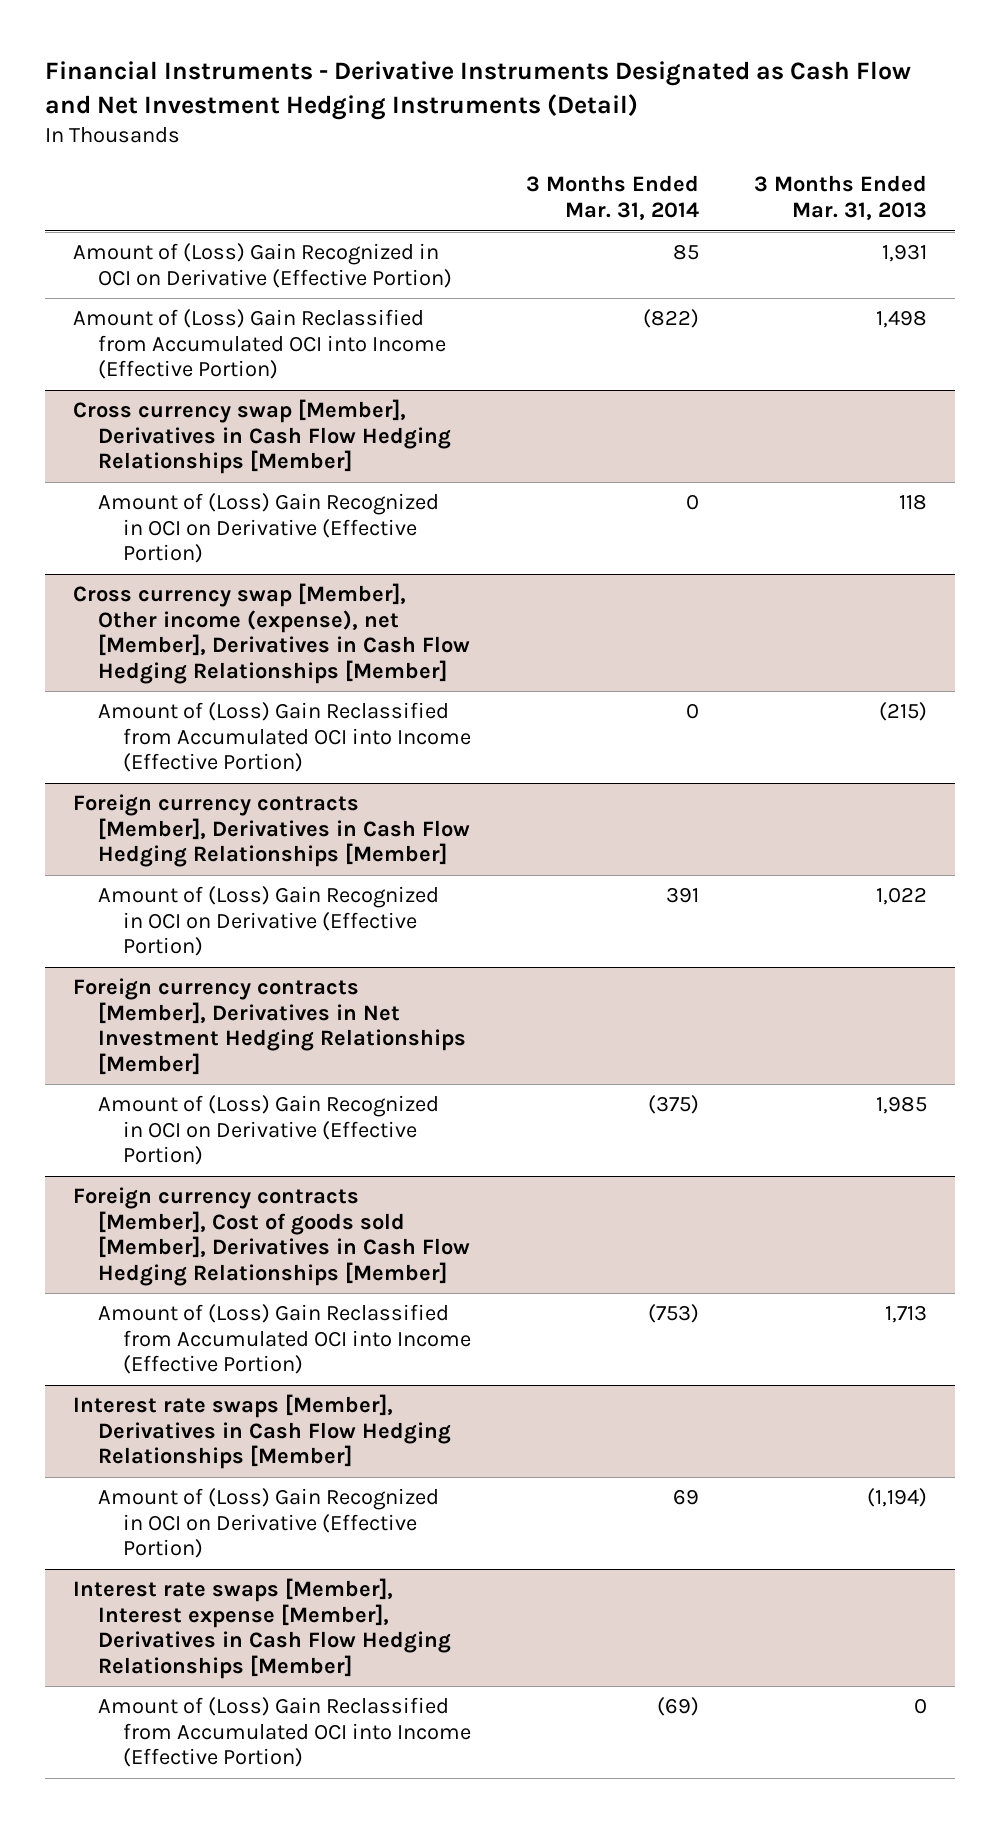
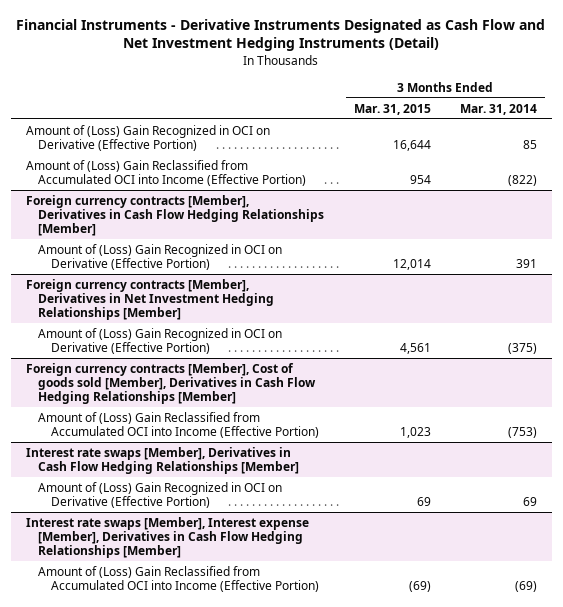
- | 3 Months Ended Mar. 31, 2014 | 3 Months Ended Mar. 31, 2013
+ | 3 Months Ended Mar. 31, 2015 | 3 Months Ended Mar. 31, 2014
- Cross currency swap [Member], Derivatives in Cash Flow Hedging Relationships [Member]
- Amount of (Loss) Gain Recognized in OCI on Derivative (Effective Portion) | 0 | 118
- Cross currency swap [Member], Other income (expense), net [Member], Derivatives in Cash Flow Hedging Relationships [Member]
- Amount of (Loss) Gain Reclassified from Accumulated OCI into Income (Effective Portion) | 0 | (215)

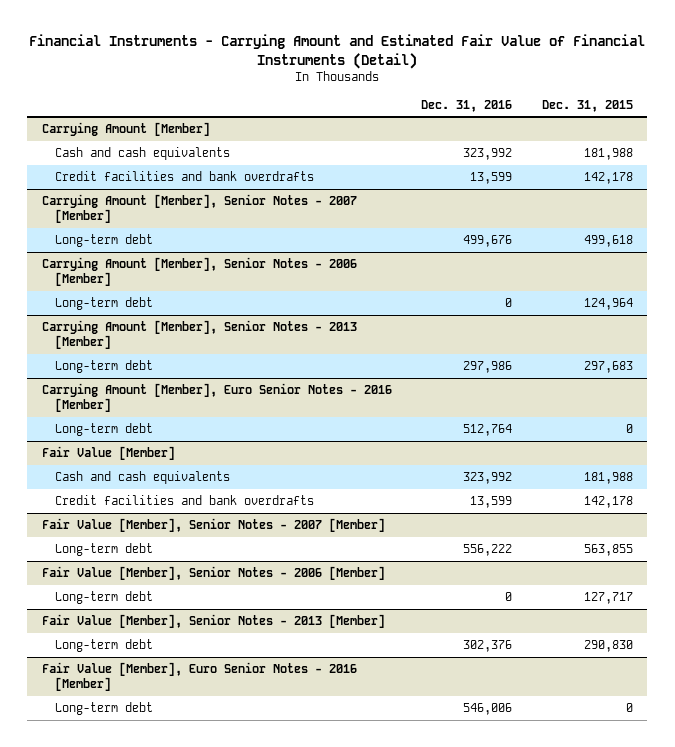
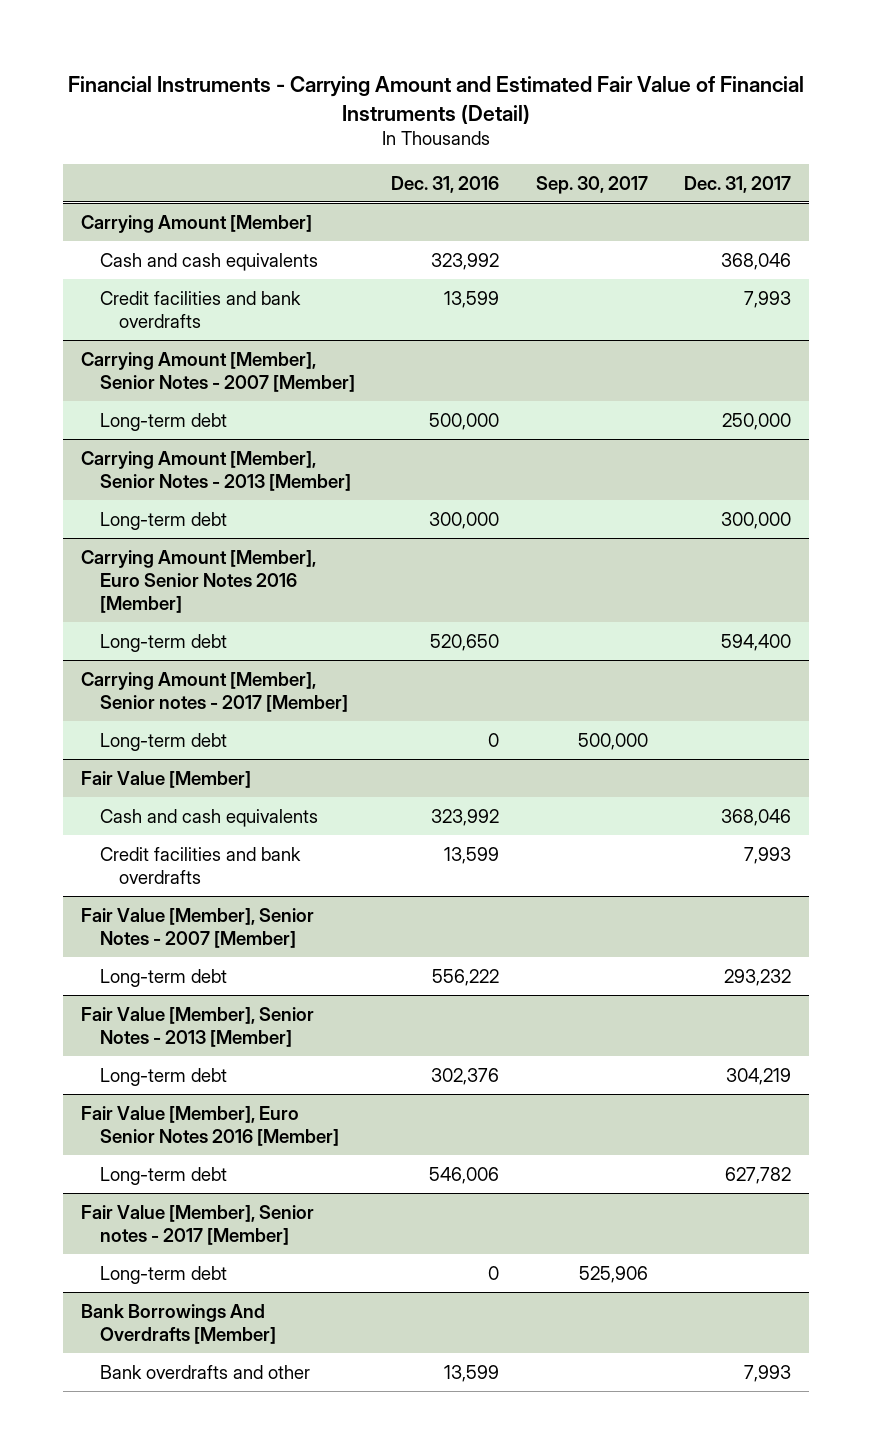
- | Dec. 31, 2016 | Dec. 31, 2015
+ | Dec. 31, 2016 | Sep. 30, 2017 | Dec. 31, 2017
@ Carrying Amount [Member], Senior Notes - 2007 [Member]
- Long-term debt | 499,676 | 499,618
- Carrying Amount [Member], Senior Notes - 2006 [Member]
- Long-term debt | 0 | 124,964
@ Carrying Amount [Member], Senior Notes - 2007 [Member]
+ Long-term debt | 500,000 | | 250,000
@ Carrying Amount [Member], Senior Notes - 2013 [Member]
- Long-term debt | 297,986 | 297,683
- Carrying Amount [Member], Euro Senior Notes - 2016 [Member]
- Long-term debt | 512,764 | 0
@ Carrying Amount [Member], Senior Notes - 2013 [Member]
+ Long-term debt | 300,000 | | 300,000
+ Carrying Amount [Member], Euro Senior Notes 2016 [Member]
+ Long-term debt | 520,650 | | 594,400
+ Carrying Amount [Member], Senior notes - 2017 [Member]
+ Long-term debt | 0 | 500,000 |
- Fair Value [Member], Senior Notes - 2006 [Member]
- Long-term debt | 0 | 127,717
- Fair Value [Member], Euro Senior Notes - 2016 [Member]
+ Fair Value [Member], Euro Senior Notes 2016 [Member]
+ Fair Value [Member], Senior notes - 2017 [Member]
+ Long-term debt | 0 | 525,906 |
+ Bank Borrowings And Overdrafts [Member]
+ Bank overdrafts and other | 13,599 | | 7,993

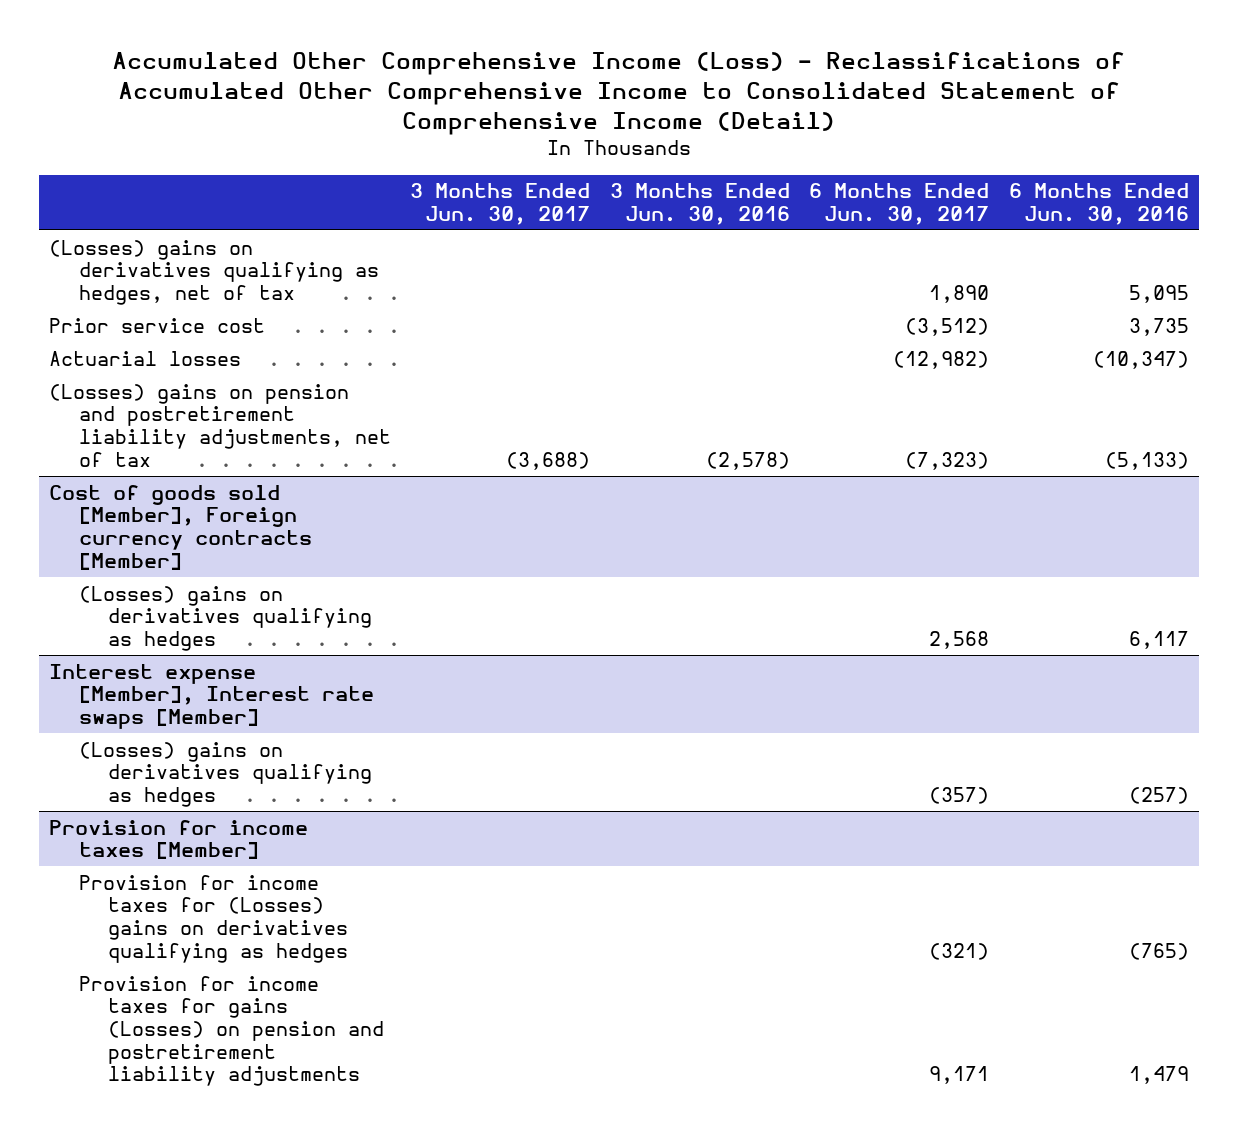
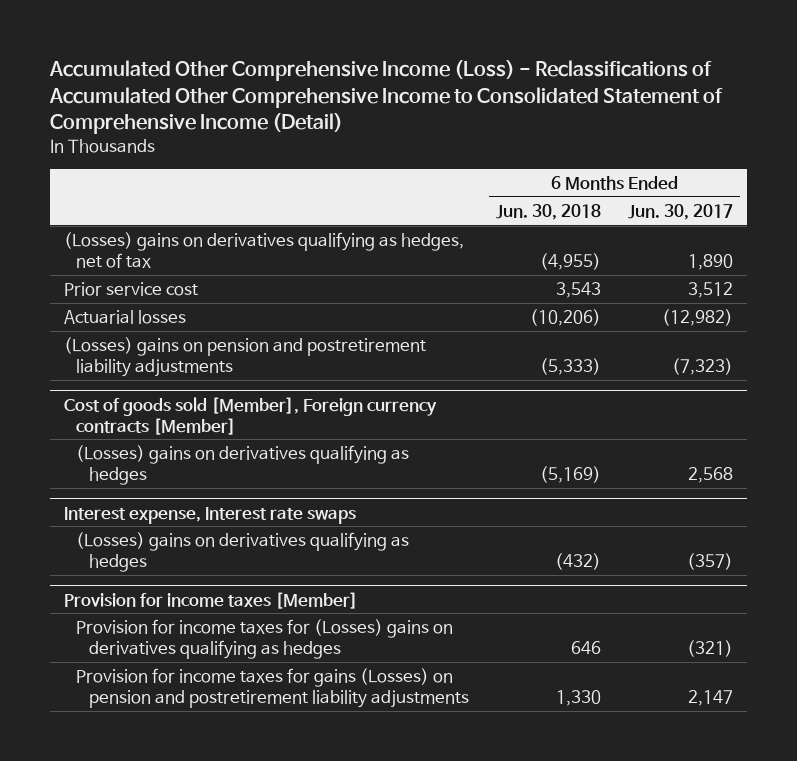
- | 3 Months Ended Jun. 30, 2017 | 3 Months Ended Jun. 30, 2016 | 6 Months Ended Jun. 30, 2017 | 6 Months Ended Jun. 30, 2016
+ | 6 Months Ended Jun. 30, 2018 | 6 Months Ended Jun. 30, 2017
- Prior service cost | | | (3,512) | 3,735
+ Prior service cost | 3,543 | 3,512
- (Losses) gains on pension and postretirement liability adjustments, net of tax | (3,688) | (2,578) | (7,323) | (5,133)
+ (Losses) gains on pension and postretirement liability adjustments | (5,333) | (7,323)
- Interest expense [Member], Interest rate swaps [Member]
+ Interest expense, Interest rate swaps
@ Provision for income taxes [Member]
- Provision for income taxes for gains (Losses) on pension and postretirement liability adjustments | | | 9,171 | 1,479
+ Provision for income taxes for gains (Losses) on pension and postretirement liability adjustments | 1,330 | 2,147

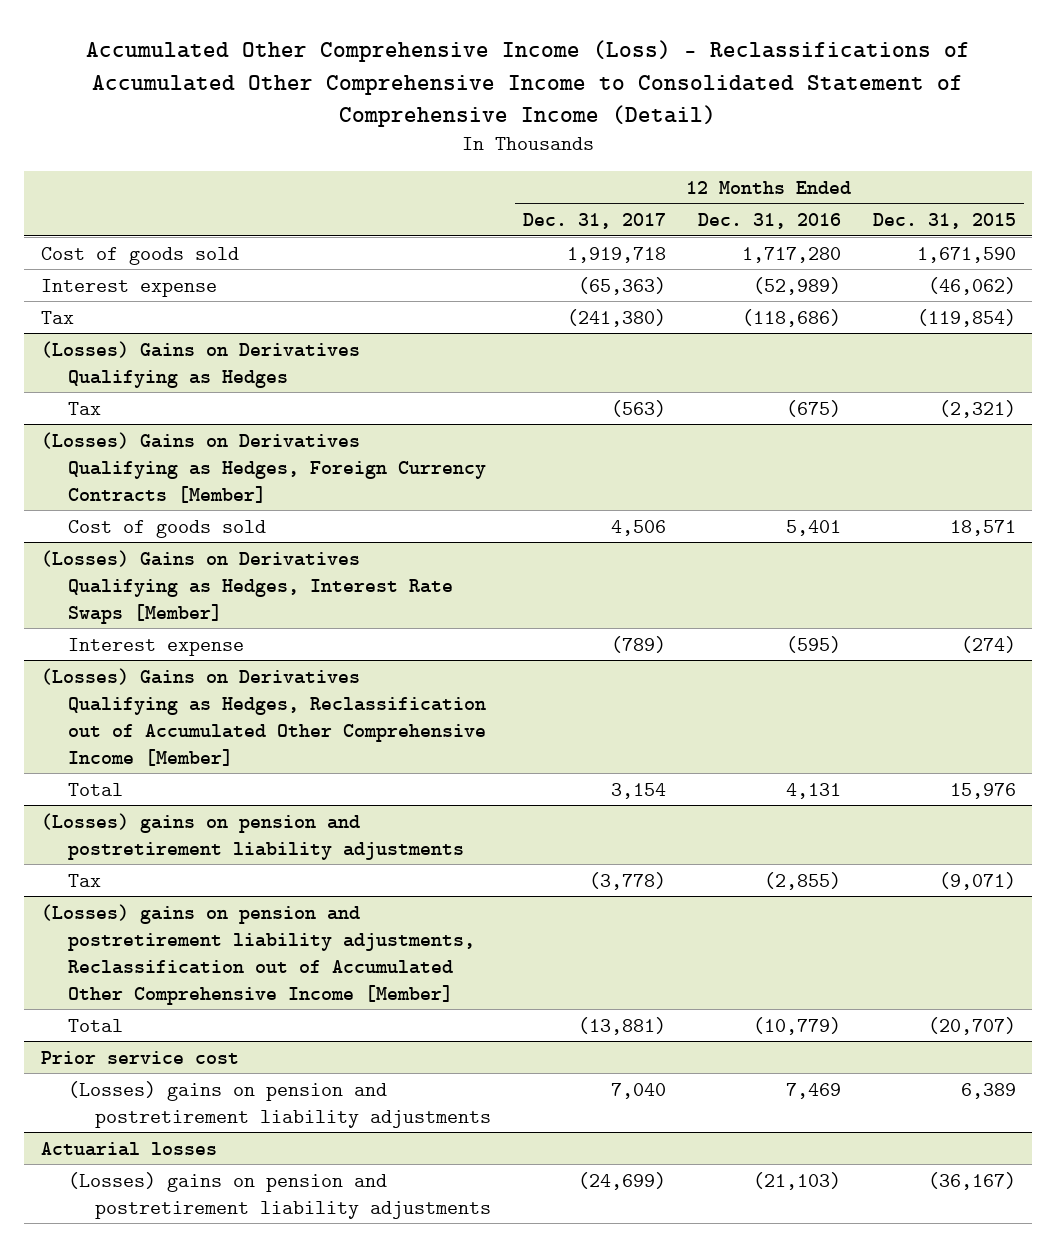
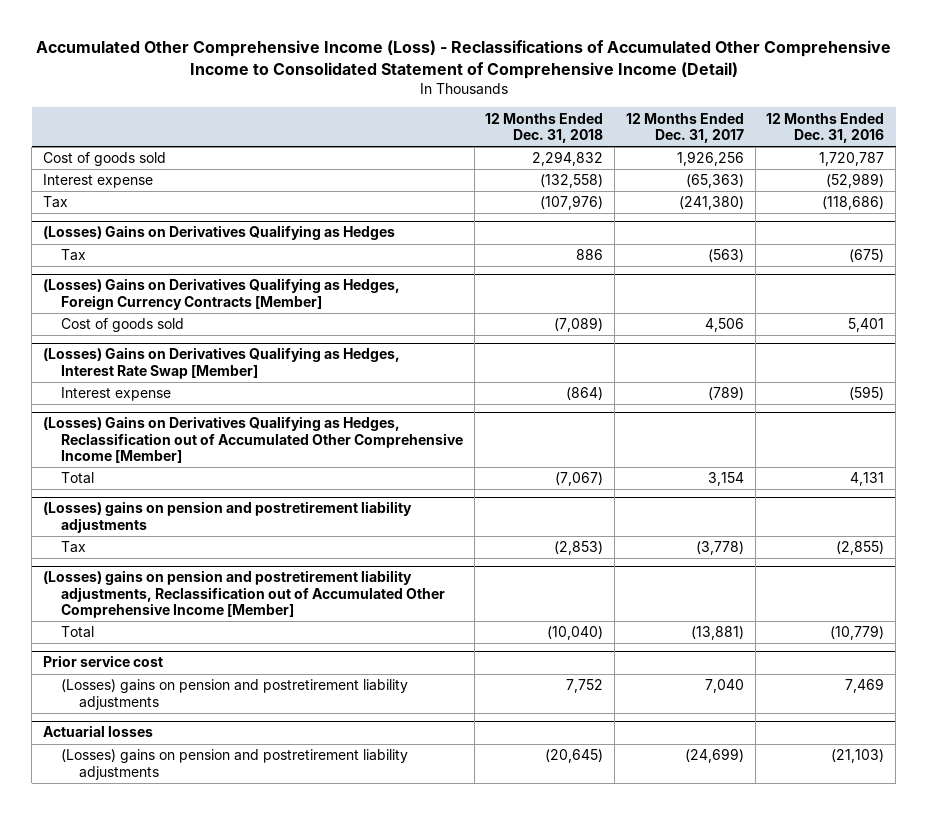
- | 12 Months Ended Dec. 31, 2017 | 12 Months Ended Dec. 31, 2016 | 12 Months Ended Dec. 31, 2015
+ | 12 Months Ended Dec. 31, 2018 | 12 Months Ended Dec. 31, 2017 | 12 Months Ended Dec. 31, 2016
- Cost of goods sold | 1,919,718 | 1,717,280 | 1,671,590
+ Cost of goods sold | 2,294,832 | 1,926,256 | 1,720,787
- (Losses) Gains on Derivatives Qualifying as Hedges, Interest Rate Swaps [Member]
+ (Losses) Gains on Derivatives Qualifying as Hedges, Interest Rate Swap [Member]

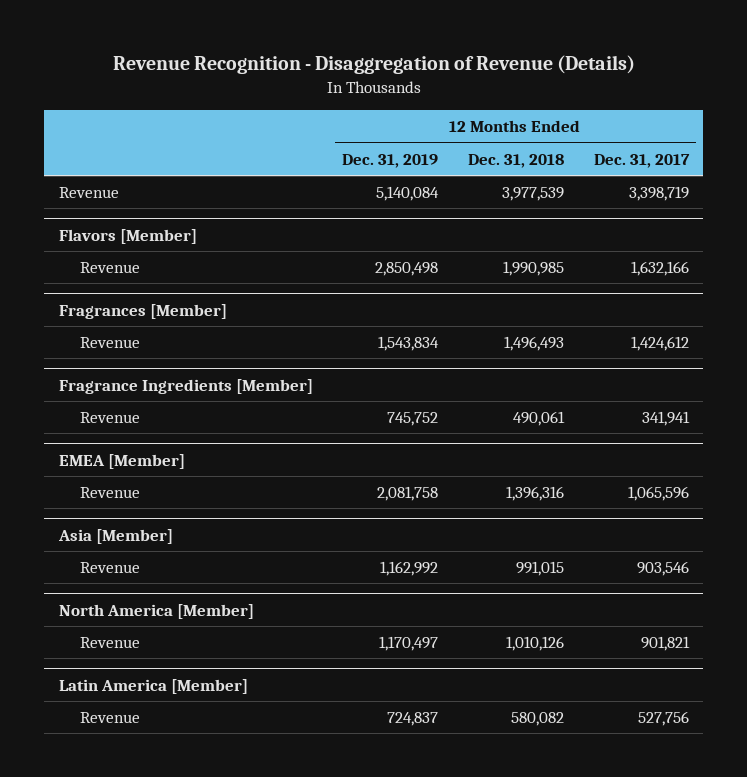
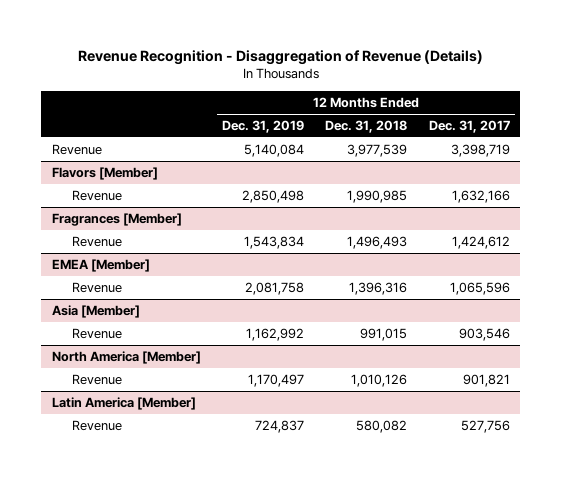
- Fragrance Ingredients [Member]
- Revenue | 745,752 | 490,061 | 341,941

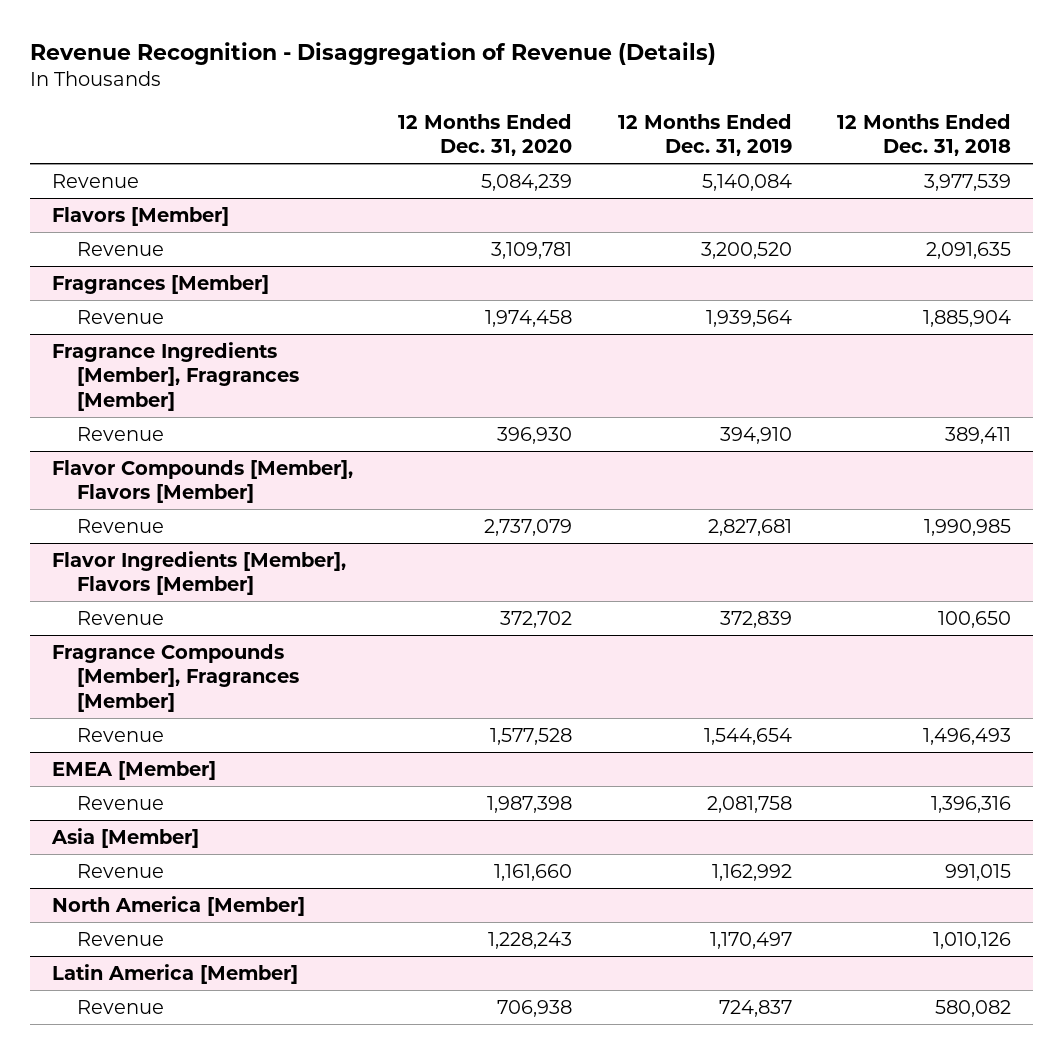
- | 12 Months Ended Dec. 31, 2019 | 12 Months Ended Dec. 31, 2018 | 12 Months Ended Dec. 31, 2017
+ | 12 Months Ended Dec. 31, 2020 | 12 Months Ended Dec. 31, 2019 | 12 Months Ended Dec. 31, 2018
@ Flavors [Member]
- Revenue | 2,850,498 | 1,990,985 | 1,632,166
+ Revenue | 3,109,781 | 3,200,520 | 2,091,635
@ Fragrances [Member]
- Revenue | 1,543,834 | 1,496,493 | 1,424,612
+ Revenue | 1,974,458 | 1,939,564 | 1,885,904
+ Fragrance Ingredients [Member], Fragrances [Member]
+ Revenue | 396,930 | 394,910 | 389,411
+ Flavor Compounds [Member], Flavors [Member]
+ Revenue | 2,737,079 | 2,827,681 | 1,990,985
+ Flavor Ingredients [Member], Flavors [Member]
+ Revenue | 372,702 | 372,839 | 100,650
+ Fragrance Compounds [Member], Fragrances [Member]
+ Revenue | 1,577,528 | 1,544,654 | 1,496,493

